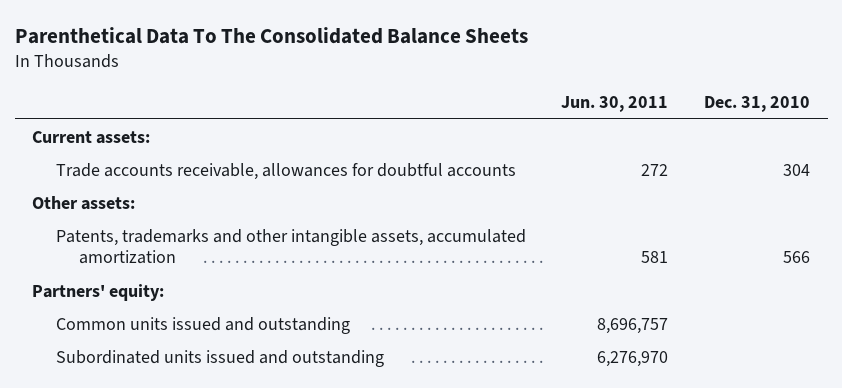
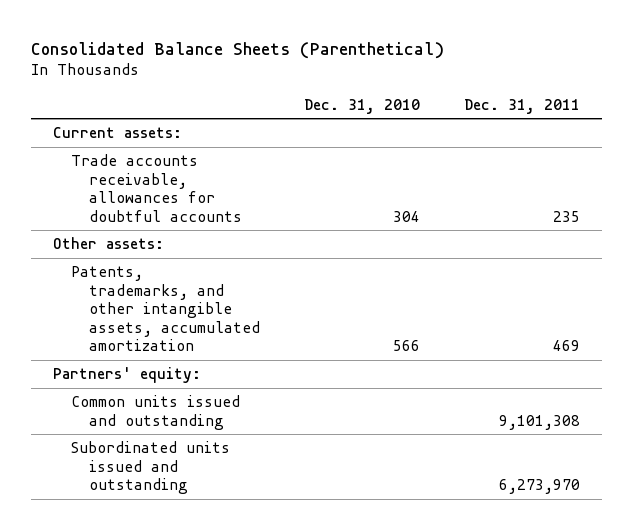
- Parenthetical Data To The Consolidated Balance Sheets
+ Consolidated Balance Sheets (Parenthetical)
- | Jun. 30, 2011 | Dec. 31, 2010
+ | Dec. 31, 2010 | Dec. 31, 2011
- Patents, trademarks and other intangible assets, accumulated amortization | 581 | 566
+ Patents, trademarks, and other intangible assets, accumulated amortization | 566 | 469

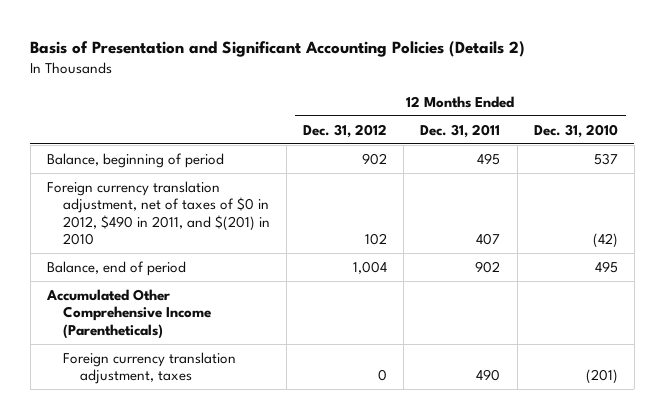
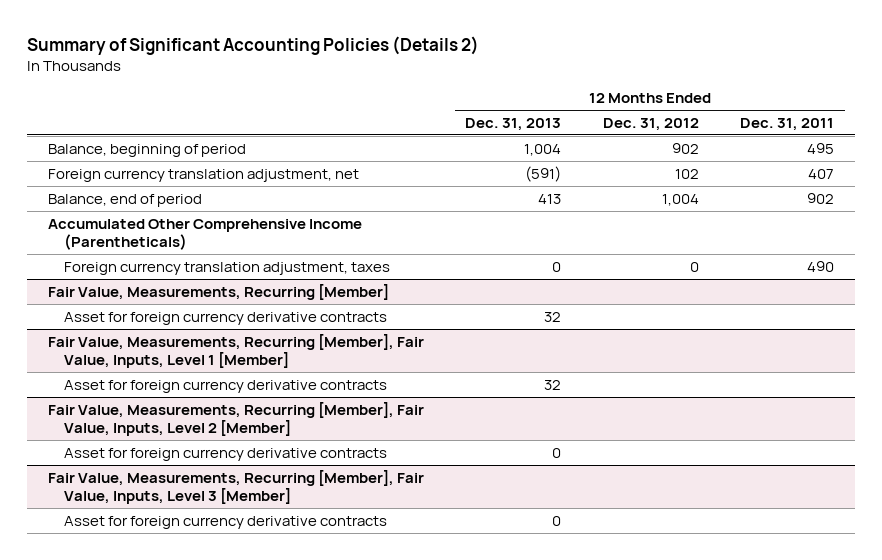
- Basis of Presentation and Significant Accounting Policies (Details 2)
+ Summary of Significant Accounting Policies (Details 2)
- | 12 Months Ended Dec. 31, 2012 | 12 Months Ended Dec. 31, 2011 | 12 Months Ended Dec. 31, 2010
+ | 12 Months Ended Dec. 31, 2013 | 12 Months Ended Dec. 31, 2012 | 12 Months Ended Dec. 31, 2011
- Foreign currency translation adjustment, net of taxes of $0 in 2012, $490 in 2011, and $(201) in 2010 | 102 | 407 | (42)
+ Foreign currency translation adjustment, net | (591) | 102 | 407
+ Fair Value, Measurements, Recurring [Member]
+ Asset for foreign currency derivative contracts | 32 | |
+ Fair Value, Measurements, Recurring [Member], Fair Value, Inputs, Level 1 [Member]
+ Asset for foreign currency derivative contracts | 32 | |
+ Fair Value, Measurements, Recurring [Member], Fair Value, Inputs, Level 2 [Member]
+ Asset for foreign currency derivative contracts | 0 | |
+ Fair Value, Measurements, Recurring [Member], Fair Value, Inputs, Level 3 [Member]
+ Asset for foreign currency derivative contracts | 0 | |

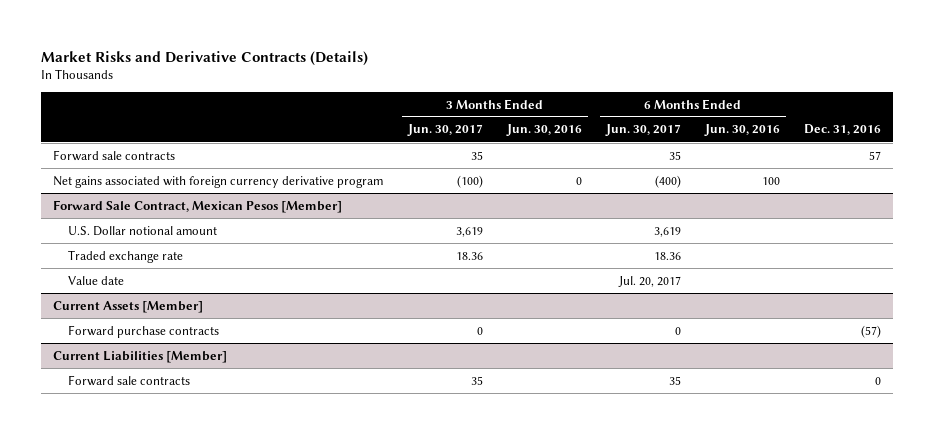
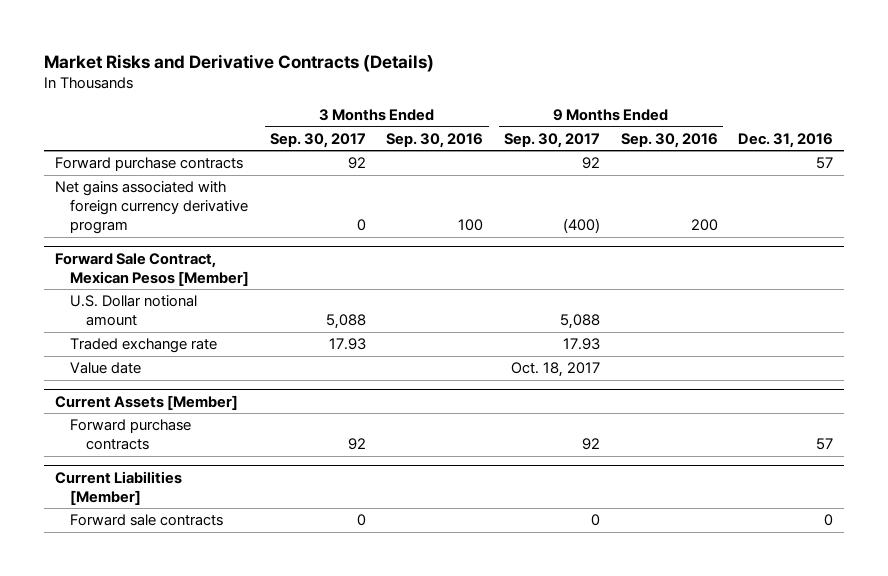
- | 3 Months Ended Jun. 30, 2017 | 3 Months Ended Jun. 30, 2016 | 6 Months Ended Jun. 30, 2017 | 6 Months Ended Jun. 30, 2016 | Dec. 31, 2016
+ | 3 Months Ended Sep. 30, 2017 | 3 Months Ended Sep. 30, 2016 | 9 Months Ended Sep. 30, 2017 | 9 Months Ended Sep. 30, 2016 | Dec. 31, 2016
- Forward sale contracts | 35 | | 35 | | 57
+ Forward purchase contracts | 92 | | 92 | | 57
@ Current Assets [Member]
- Forward purchase contracts | 0 | | 0 | | (57)
+ Forward purchase contracts | 92 | | 92 | | 57

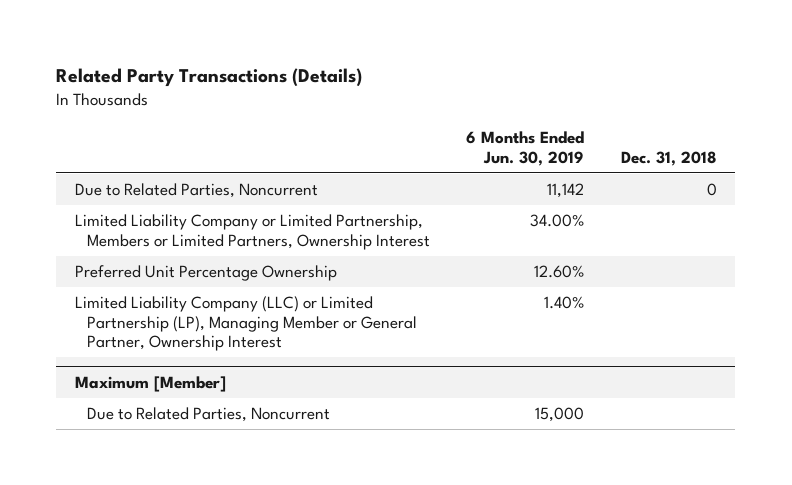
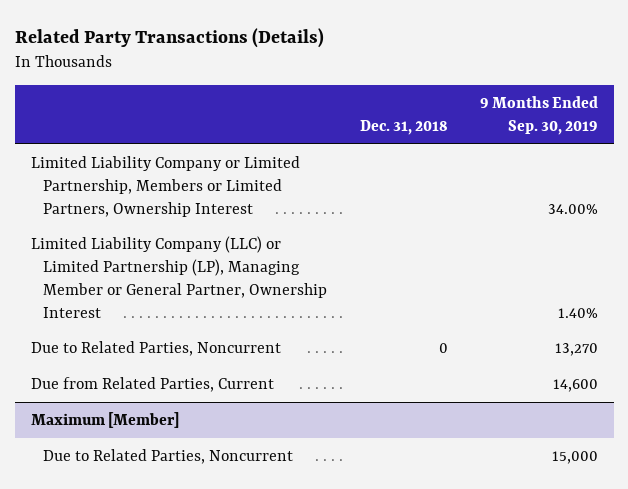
- | 6 Months Ended Jun. 30, 2019 | Dec. 31, 2018
+ | Dec. 31, 2018 | 9 Months Ended Sep. 30, 2019
- Preferred Unit Percentage Ownership | 12.60% |
moved down: Due to Related Parties, Noncurrent | 0 | 13,270
+ Due from Related Parties, Current | | 14,600

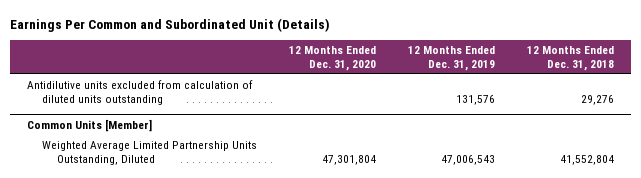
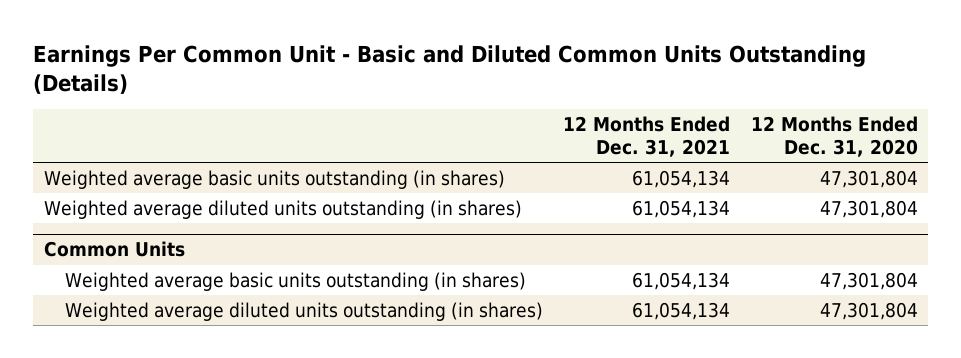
- Earnings Per Common and Subordinated Unit (Details)
+ Earnings Per Common Unit - Basic and Diluted Common Units Outstanding (Details)
- | 12 Months Ended Dec. 31, 2020 | 12 Months Ended Dec. 31, 2019 | 12 Months Ended Dec. 31, 2018
+ | 12 Months Ended Dec. 31, 2021 | 12 Months Ended Dec. 31, 2020
- Antidilutive units excluded from calculation of diluted units outstanding | | 131,576 | 29,276
- Common Units [Member]
- Weighted Average Limited Partnership Units Outstanding, Diluted | 47,301,804 | 47,006,543 | 41,552,804
+ Weighted average basic units outstanding (in shares) | 61,054,134 | 47,301,804
+ Weighted average diluted units outstanding (in shares) | 61,054,134 | 47,301,804
+ Common Units
+ Weighted average basic units outstanding (in shares) | 61,054,134 | 47,301,804
+ Weighted average diluted units outstanding (in shares) | 61,054,134 | 47,301,804

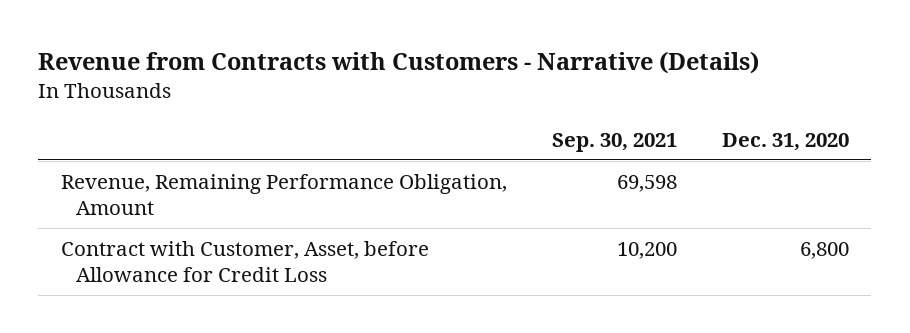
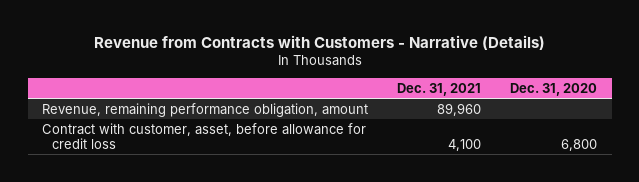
- | Sep. 30, 2021 | Dec. 31, 2020
+ | Dec. 31, 2021 | Dec. 31, 2020
- Revenue, Remaining Performance Obligation, Amount | 69,598 |
- Contract with Customer, Asset, before Allowance for Credit Loss | 10,200 | 6,800
+ Revenue, remaining performance obligation, amount | 89,960 |
+ Contract with customer, asset, before allowance for credit loss | 4,100 | 6,800

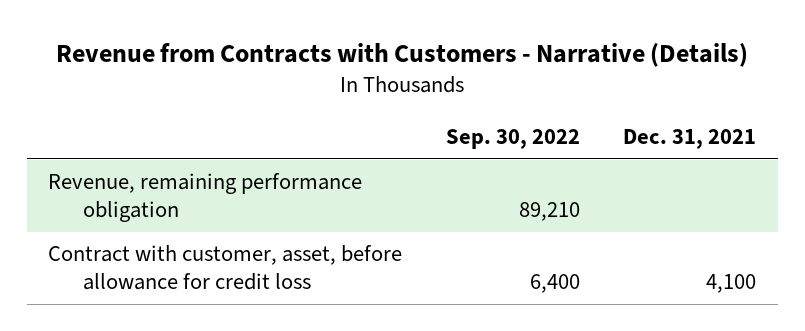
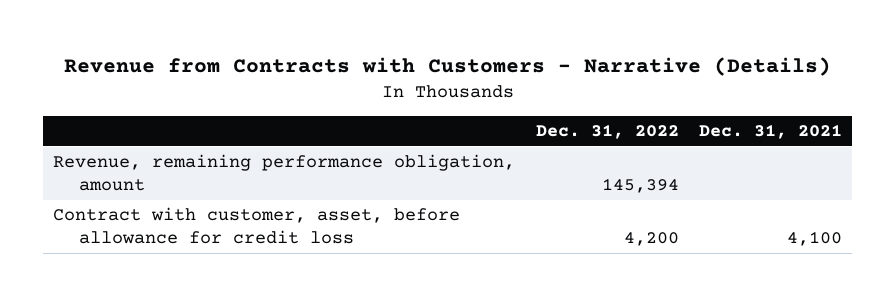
- | Sep. 30, 2022 | Dec. 31, 2021
+ | Dec. 31, 2022 | Dec. 31, 2021
- Revenue, remaining performance obligation | 89,210 |
+ Revenue, remaining performance obligation, amount | 145,394 |

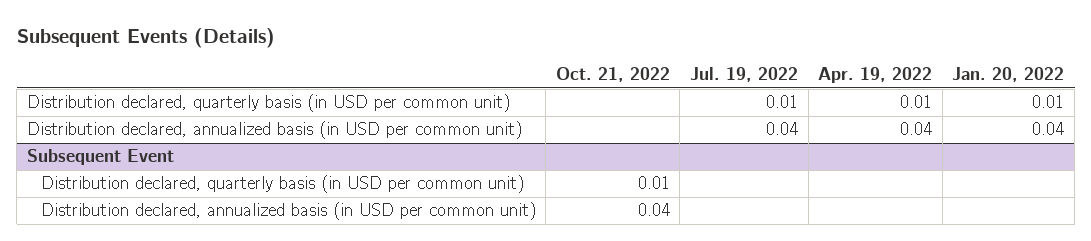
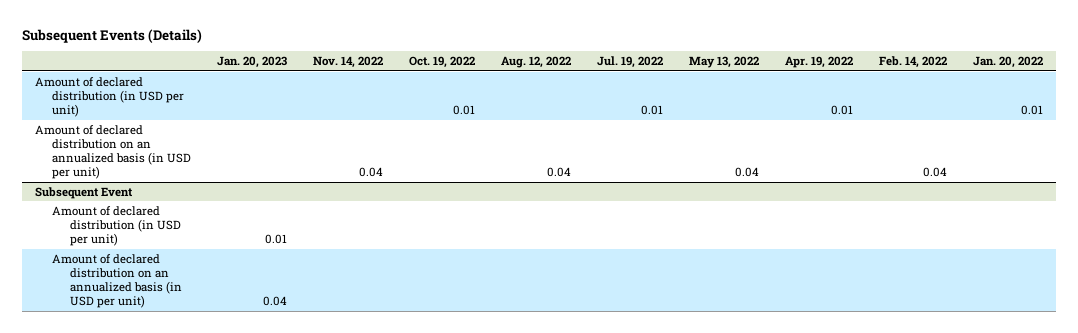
- | Oct. 21, 2022 | Jul. 19, 2022 | Apr. 19, 2022 | Jan. 20, 2022
+ | Jan. 20, 2023 | Nov. 14, 2022 | Oct. 19, 2022 | Aug. 12, 2022 | Jul. 19, 2022 | May 13, 2022 | Apr. 19, 2022 | Feb. 14, 2022 | Jan. 20, 2022
- Distribution declared, quarterly basis (in USD per common unit) | | 0.01 | 0.01 | 0.01
- Distribution declared, annualized basis (in USD per common unit) | | 0.04 | 0.04 | 0.04
+ Amount of declared distribution (in USD per unit) | | | 0.01 | | 0.01 | | 0.01 | | 0.01
+ Amount of declared distribution on an annualized basis (in USD per unit) | | 0.04 | | 0.04 | | 0.04 | | 0.04 |
@ Subsequent Event
- Distribution declared, quarterly basis (in USD per common unit) | 0.01 | | |
- Distribution declared, annualized basis (in USD per common unit) | 0.04 | | |
+ Amount of declared distribution (in USD per unit) | 0.01 | | | | | | | |
+ Amount of declared distribution on an annualized basis (in USD per unit) | 0.04 | | | | | | | |

